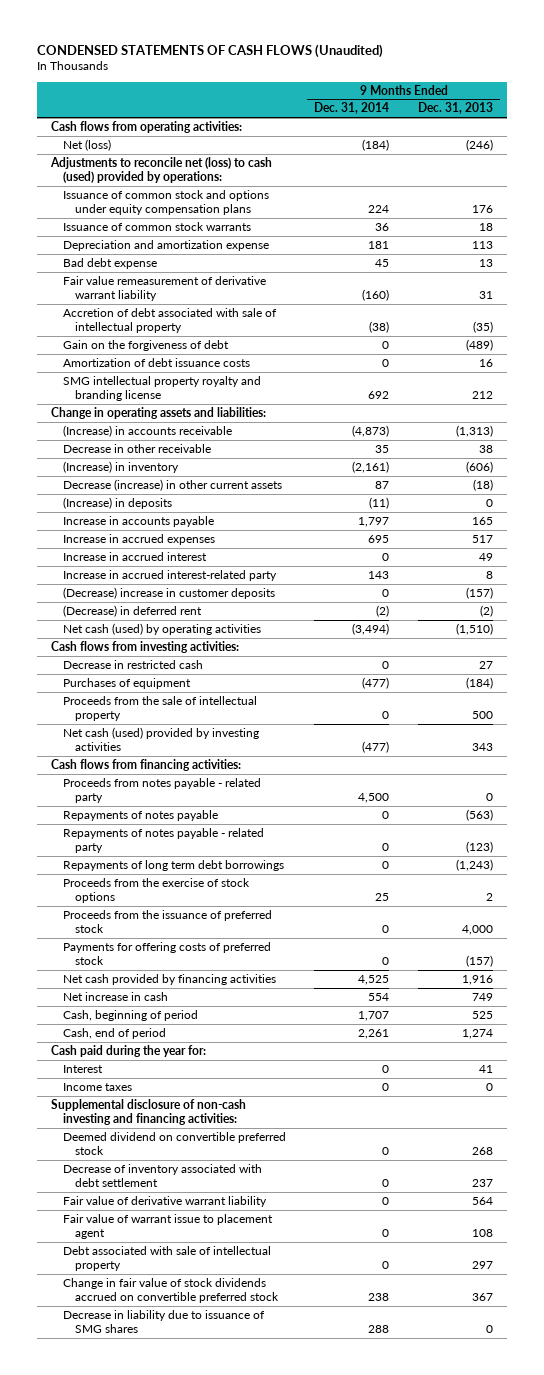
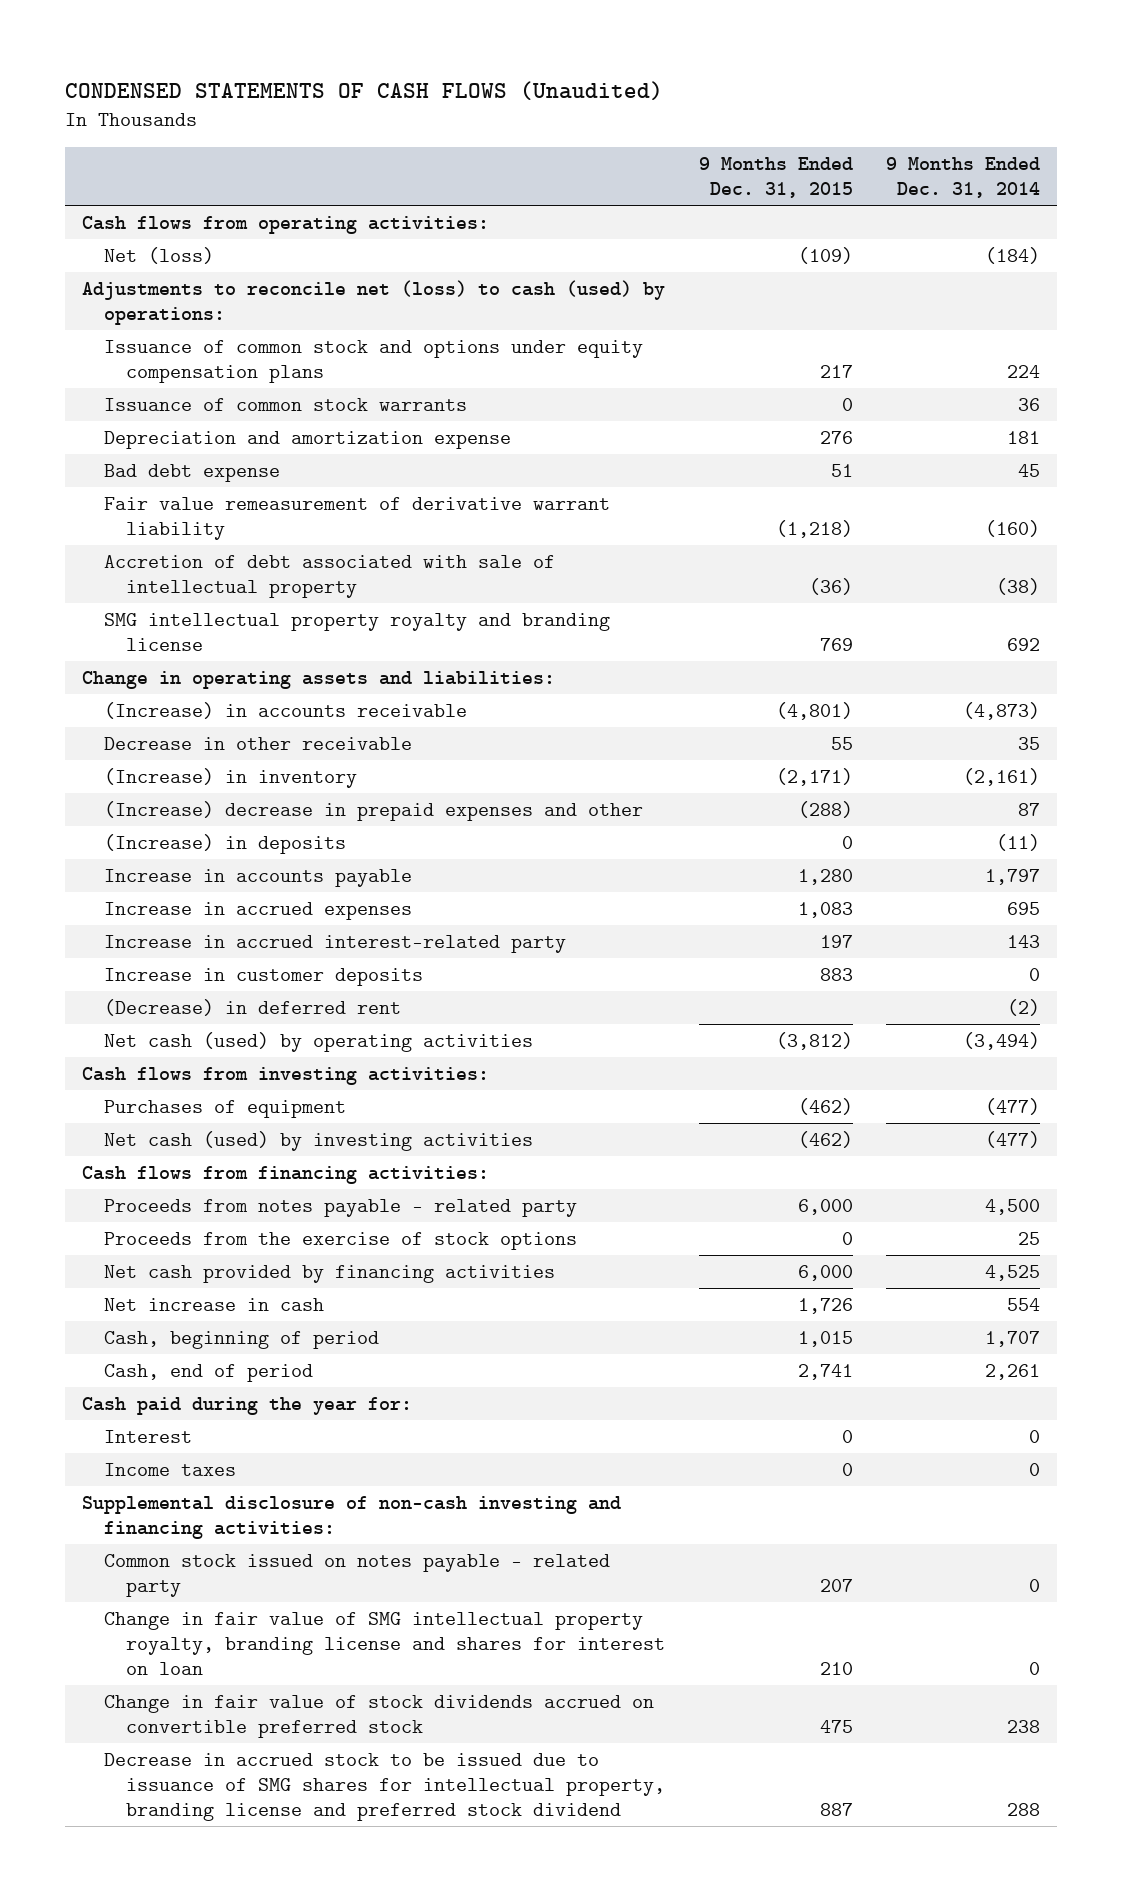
- | 9 Months Ended Dec. 31, 2014 | 9 Months Ended Dec. 31, 2013
+ | 9 Months Ended Dec. 31, 2015 | 9 Months Ended Dec. 31, 2014
- Adjustments to reconcile net (loss) to cash (used) provided by operations:
+ Adjustments to reconcile net (loss) to cash (used) by operations:
- Gain on the forgiveness of debt | 0 | (489)
- Amortization of debt issuance costs | 0 | 16
- Decrease (increase) in other current assets | 87 | (18)
+ (Increase) decrease in prepaid expenses and other | (288) | 87
- Increase in accrued interest | 0 | 49
- (Decrease) increase in customer deposits | 0 | (157)
+ Increase in customer deposits | 883 | 0
- Decrease in restricted cash | 0 | 27
- Proceeds from the sale of intellectual property | 0 | 500
- Net cash (used) provided by investing activities | (477) | 343
+ Net cash (used) by investing activities | (462) | (477)
- Repayments of notes payable | 0 | (563)
- Repayments of notes payable - related party | 0 | (123)
- Repayments of long term debt borrowings | 0 | (1,243)
- Proceeds from the issuance of preferred stock | 0 | 4,000
- Payments for offering costs of preferred stock | 0 | (157)
- Deemed dividend on convertible preferred stock | 0 | 268
- Decrease of inventory associated with debt settlement | 0 | 237
- Fair value of derivative warrant liability | 0 | 564
- Fair value of warrant issue to placement agent | 0 | 108
- Debt associated with sale of intellectual property | 0 | 297
+ Common stock issued on notes payable - related party | 207 | 0
+ Change in fair value of SMG intellectual property royalty, branding license and shares for interest on loan | 210 | 0
- Decrease in liability due to issuance of SMG shares | 288 | 0
+ Decrease in accrued stock to be issued due to issuance of SMG shares for intellectual property, branding license and preferred stock dividend | 887 | 288

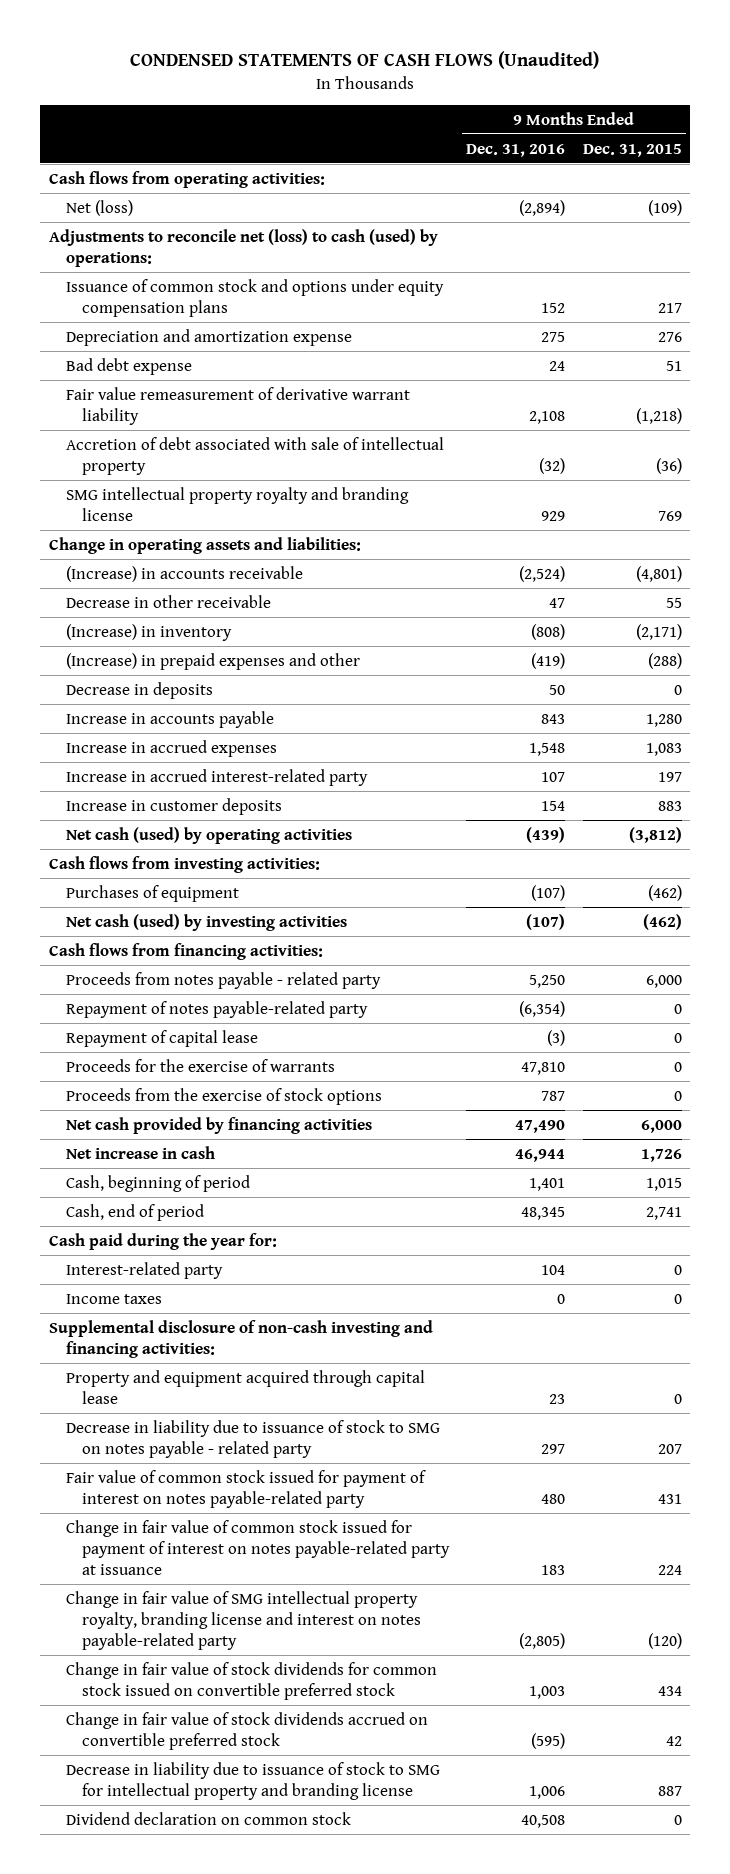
- | 9 Months Ended Dec. 31, 2015 | 9 Months Ended Dec. 31, 2014
+ | 9 Months Ended Dec. 31, 2016 | 9 Months Ended Dec. 31, 2015
- Issuance of common stock warrants | 0 | 36
- (Increase) decrease in prepaid expenses and other | (288) | 87
- (Increase) in deposits | 0 | (11)
+ (Increase) in prepaid expenses and other | (419) | (288)
+ Decrease in deposits | 50 | 0
- (Decrease) in deferred rent | | (2)
+ Repayment of notes payable-related party | (6,354) | 0
+ Repayment of capital lease | (3) | 0
+ Proceeds for the exercise of warrants | 47,810 | 0
- Interest | 0 | 0
+ Interest-related party | 104 | 0
- Common stock issued on notes payable - related party | 207 | 0
- Change in fair value of SMG intellectual property royalty, branding license and shares for interest on loan | 210 | 0
- Change in fair value of stock dividends accrued on convertible preferred stock | 475 | 238
- Decrease in accrued stock to be issued due to issuance of SMG shares for intellectual property, branding license and preferred stock dividend | 887 | 288
+ Property and equipment acquired through capital lease | 23 | 0
+ Decrease in liability due to issuance of stock to SMG on notes payable - related party | 297 | 207
+ Fair value of common stock issued for payment of interest on notes payable-related party | 480 | 431
+ Change in fair value of common stock issued for payment of interest on notes payable-related party at issuance | 183 | 224
+ Change in fair value of SMG intellectual property royalty, branding license and interest on notes payable-related party | (2,805) | (120)
+ Change in fair value of stock dividends for common stock issued on convertible preferred stock | 1,003 | 434
+ Change in fair value of stock dividends accrued on convertible preferred stock | (595) | 42
+ Decrease in liability due to issuance of stock to SMG for intellectual property and branding license | 1,006 | 887
+ Dividend declaration on common stock | 40,508 | 0

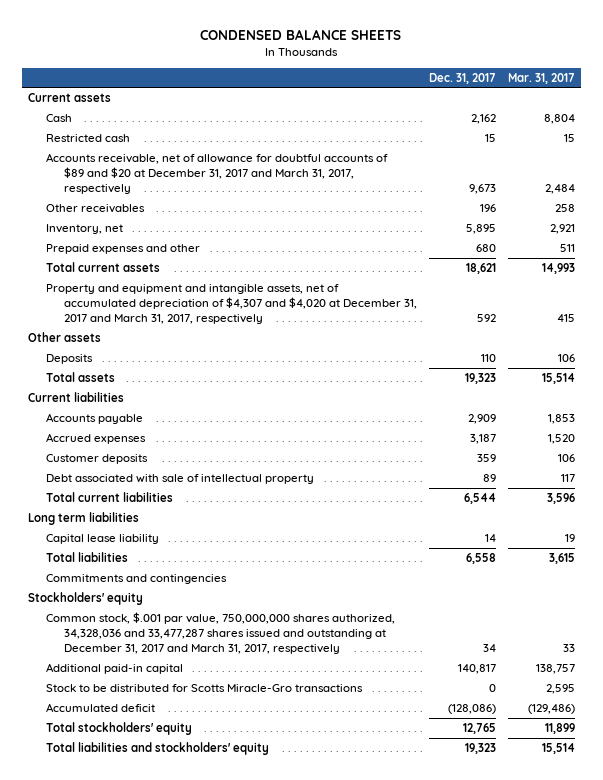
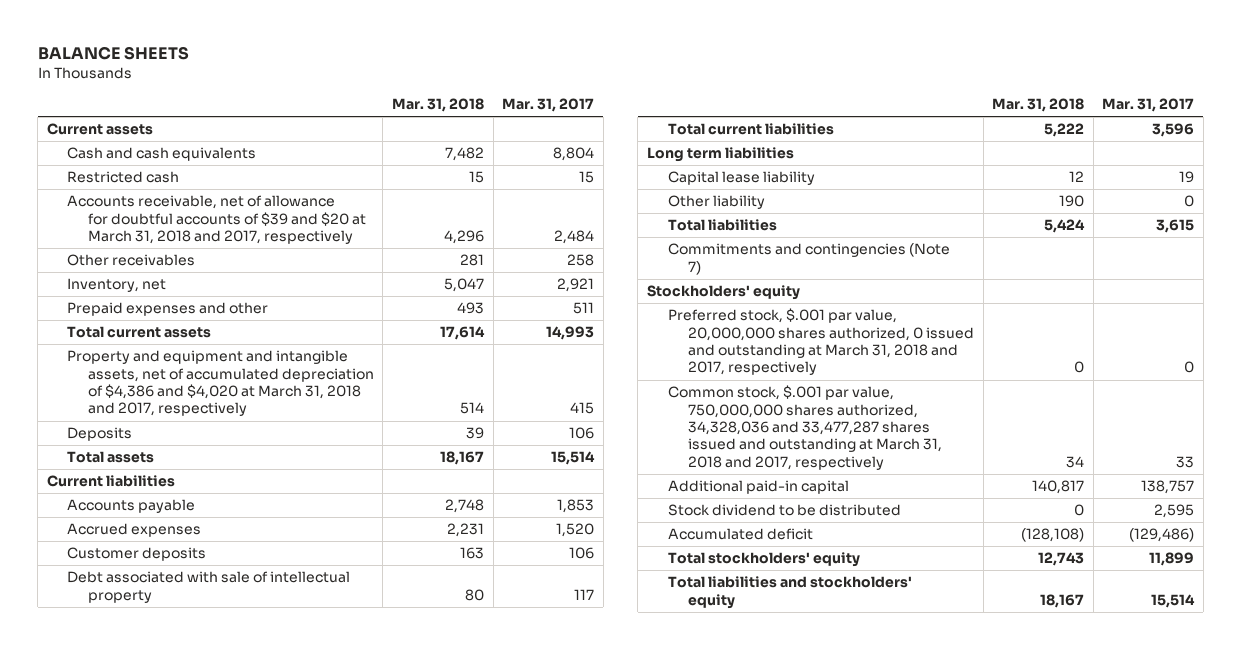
- CONDENSED BALANCE SHEETS
+ BALANCE SHEETS
- | Dec. 31, 2017 | Mar. 31, 2017
+ | Mar. 31, 2018 | Mar. 31, 2017
- Cash | 2,162 | 8,804
+ Cash and cash equivalents | 7,482 | 8,804
- Accounts receivable, net of allowance for doubtful accounts of $89 and $20 at December 31, 2017 and March 31, 2017, respectively | 9,673 | 2,484
+ Accounts receivable, net of allowance for doubtful accounts of $39 and $20 at March 31, 2018 and 2017, respectively | 4,296 | 2,484
- Property and equipment and intangible assets, net of accumulated depreciation of $4,307 and $4,020 at December 31, 2017 and March 31, 2017, respectively | 592 | 415
- Other assets
+ Property and equipment and intangible assets, net of accumulated depreciation of $4,386 and $4,020 at March 31, 2018 and 2017, respectively | 514 | 415
+ Other liability | 190 | 0
- Commitments and contingencies
+ Commitments and contingencies (Note 7)
- Common stock, $.001 par value, 750,000,000 shares authorized, 34,328,036 and 33,477,287 shares issued and outstanding at December 31, 2017 and March 31, 2017, respectively | 34 | 33
+ Preferred stock, $.001 par value, 20,000,000 shares authorized, 0 issued and outstanding at March 31, 2018 and 2017, respectively | 0 | 0
+ Common stock, $.001 par value, 750,000,000 shares authorized, 34,328,036 and 33,477,287 shares issued and outstanding at March 31, 2018 and 2017, respectively | 34 | 33
- Stock to be distributed for Scotts Miracle-Gro transactions | 0 | 2,595
+ Stock dividend to be distributed | 0 | 2,595

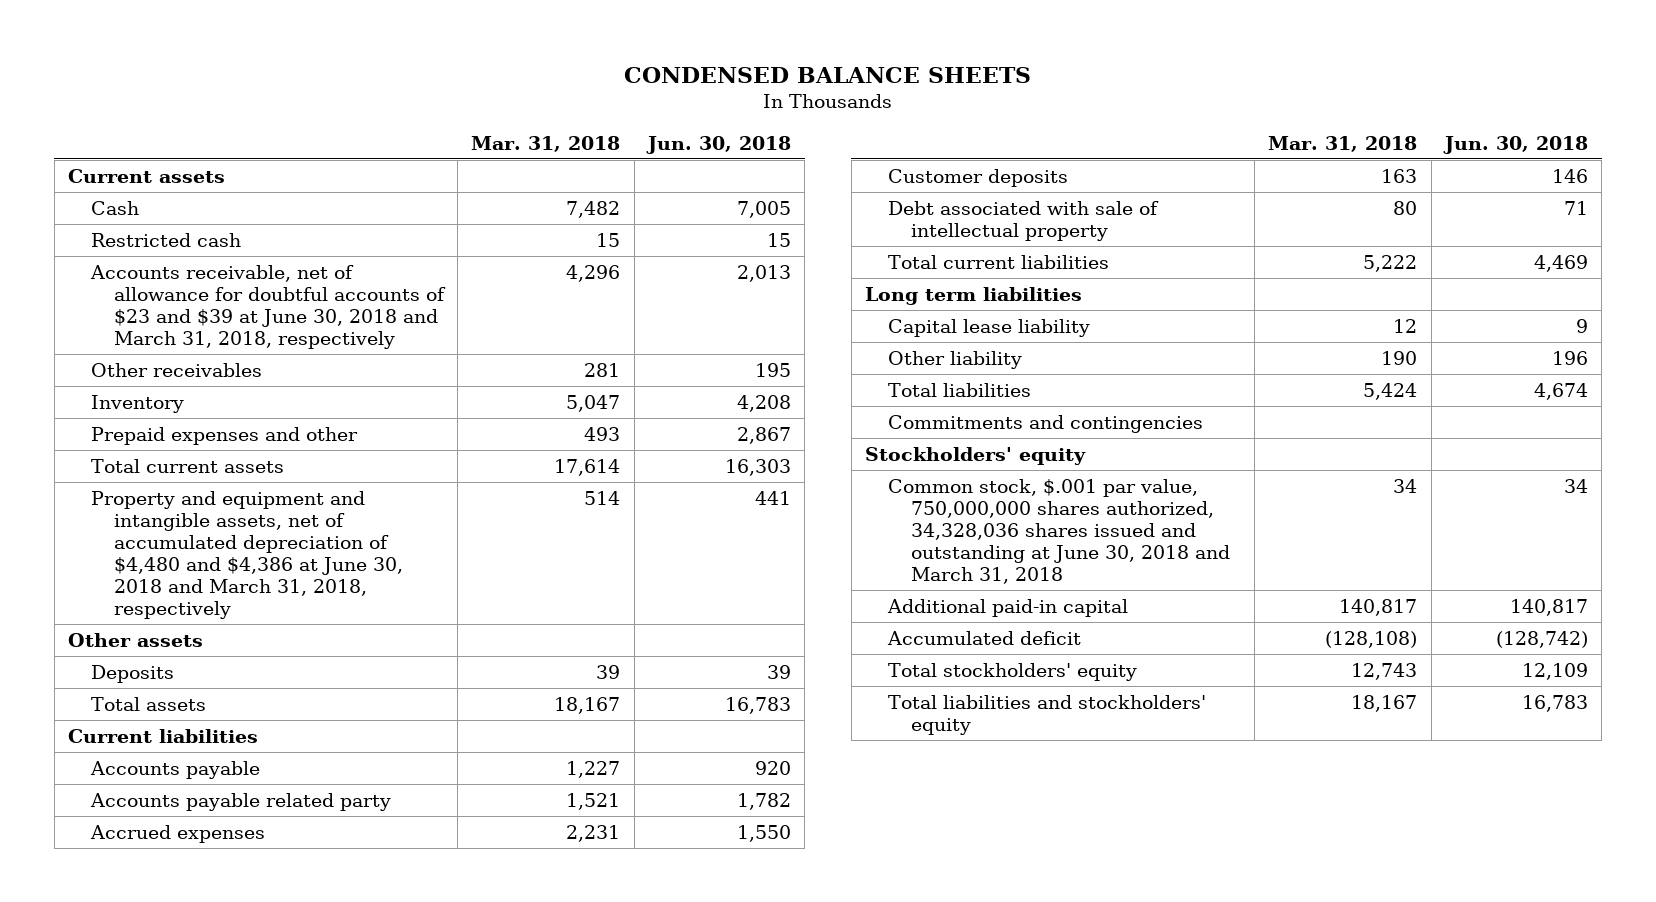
- BALANCE SHEETS
+ CONDENSED BALANCE SHEETS
- | Mar. 31, 2018 | Mar. 31, 2017
+ | Mar. 31, 2018 | Jun. 30, 2018
- Cash and cash equivalents | 7,482 | 8,804
+ Cash | 7,482 | 7,005
- Accounts receivable, net of allowance for doubtful accounts of $39 and $20 at March 31, 2018 and 2017, respectively | 4,296 | 2,484
+ Accounts receivable, net of allowance for doubtful accounts of $23 and $39 at June 30, 2018 and March 31, 2018, respectively | 4,296 | 2,013
- Inventory, net | 5,047 | 2,921
+ Inventory | 5,047 | 4,208
- Property and equipment and intangible assets, net of accumulated depreciation of $4,386 and $4,020 at March 31, 2018 and 2017, respectively | 514 | 415
+ Property and equipment and intangible assets, net of accumulated depreciation of $4,480 and $4,386 at June 30, 2018 and March 31, 2018, respectively | 514 | 441
+ Other assets
- Accounts payable | 2,748 | 1,853
+ Accounts payable | 1,227 | 920
+ Accounts payable related party | 1,521 | 1,782
- Commitments and contingencies (Note 7)
+ Commitments and contingencies
- Preferred stock, $.001 par value, 20,000,000 shares authorized, 0 issued and outstanding at March 31, 2018 and 2017, respectively | 0 | 0
- Common stock, $.001 par value, 750,000,000 shares authorized, 34,328,036 and 33,477,287 shares issued and outstanding at March 31, 2018 and 2017, respectively | 34 | 33
+ Common stock, $.001 par value, 750,000,000 shares authorized, 34,328,036 shares issued and outstanding at June 30, 2018 and March 31, 2018 | 34 | 34
- Stock dividend to be distributed | 0 | 2,595

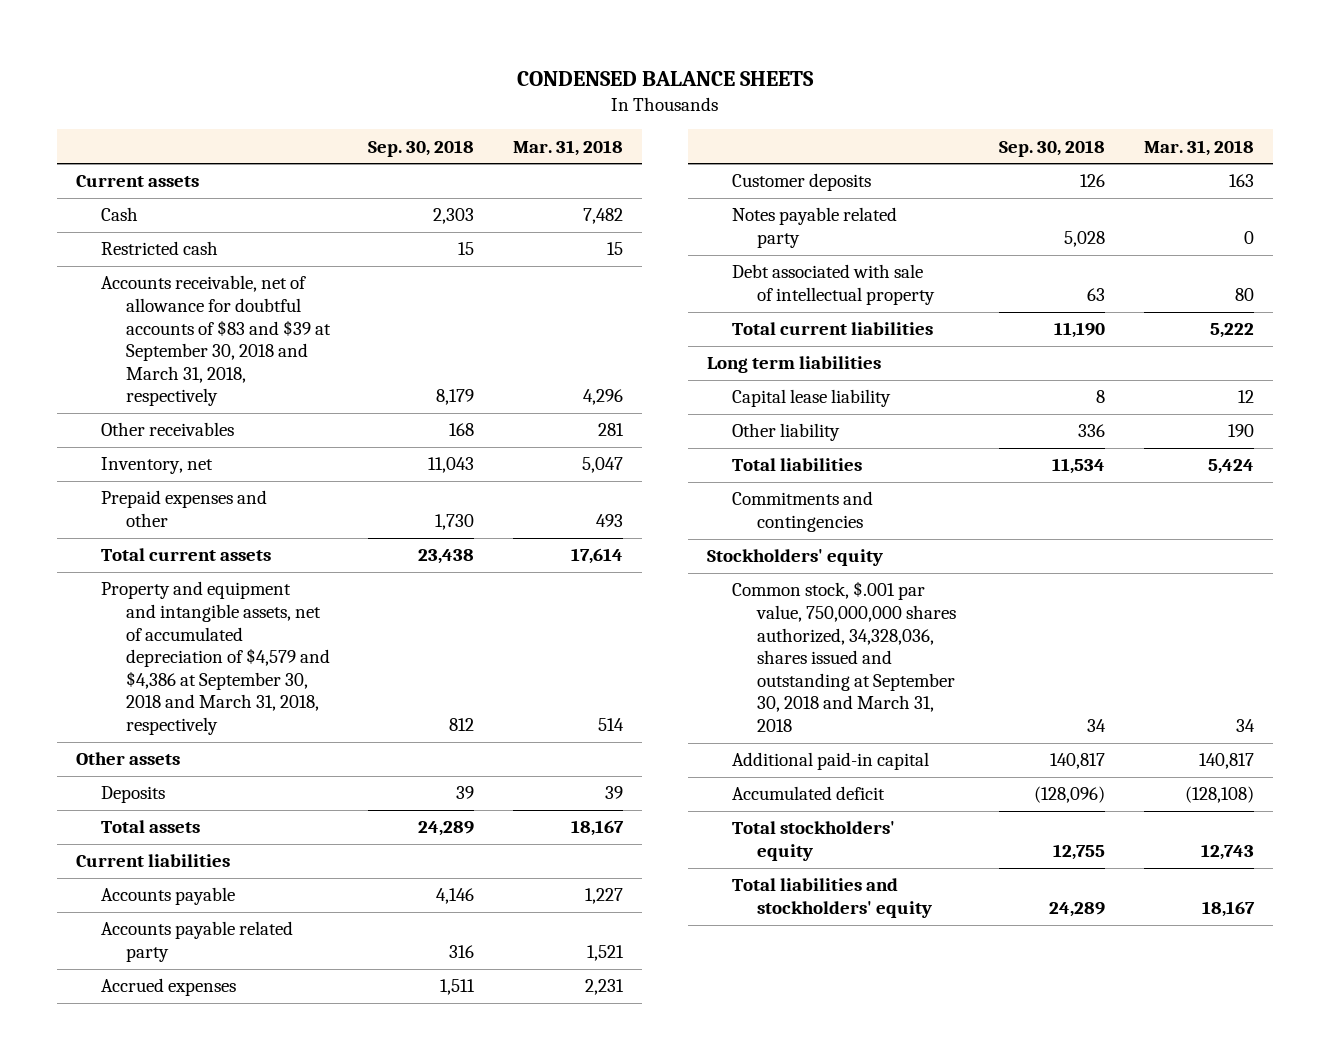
- | Mar. 31, 2018 | Jun. 30, 2018
+ | Sep. 30, 2018 | Mar. 31, 2018
- Accounts receivable, net of allowance for doubtful accounts of $23 and $39 at June 30, 2018 and March 31, 2018, respectively | 4,296 | 2,013
+ Accounts receivable, net of allowance for doubtful accounts of $83 and $39 at September 30, 2018 and March 31, 2018, respectively | 8,179 | 4,296
- Inventory | 5,047 | 4,208
+ Inventory, net | 11,043 | 5,047
- Property and equipment and intangible assets, net of accumulated depreciation of $4,480 and $4,386 at June 30, 2018 and March 31, 2018, respectively | 514 | 441
+ Property and equipment and intangible assets, net of accumulated depreciation of $4,579 and $4,386 at September 30, 2018 and March 31, 2018, respectively | 812 | 514
+ Notes payable related party | 5,028 | 0
- Common stock, $.001 par value, 750,000,000 shares authorized, 34,328,036 shares issued and outstanding at June 30, 2018 and March 31, 2018 | 34 | 34
+ Common stock, $.001 par value, 750,000,000 shares authorized, 34,328,036, shares issued and outstanding at September 30, 2018 and March 31, 2018 | 34 | 34

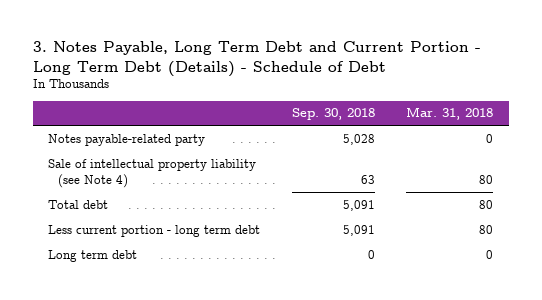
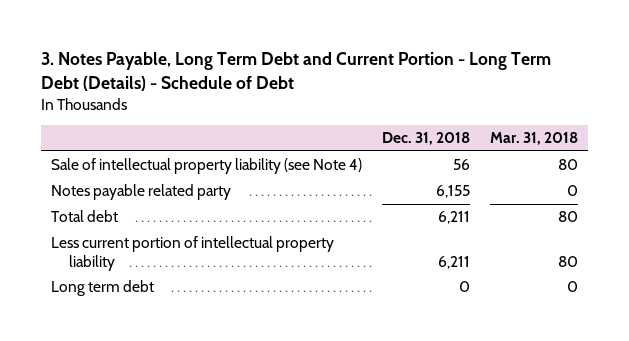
- | Sep. 30, 2018 | Mar. 31, 2018
+ | Dec. 31, 2018 | Mar. 31, 2018
- Notes payable-related party | 5,028 | 0
+ Notes payable related party | 6,155 | 0
- Less current portion - long term debt | 5,091 | 80
+ Less current portion of intellectual property liability | 6,211 | 80

